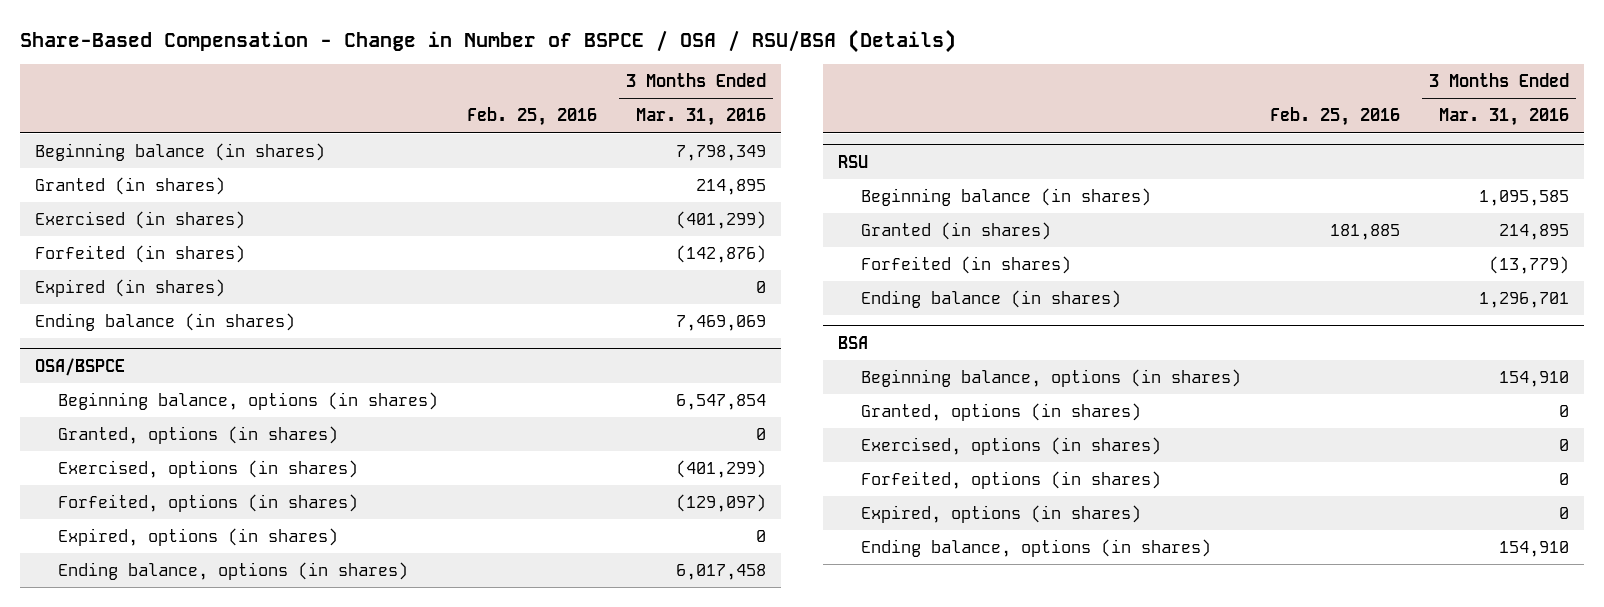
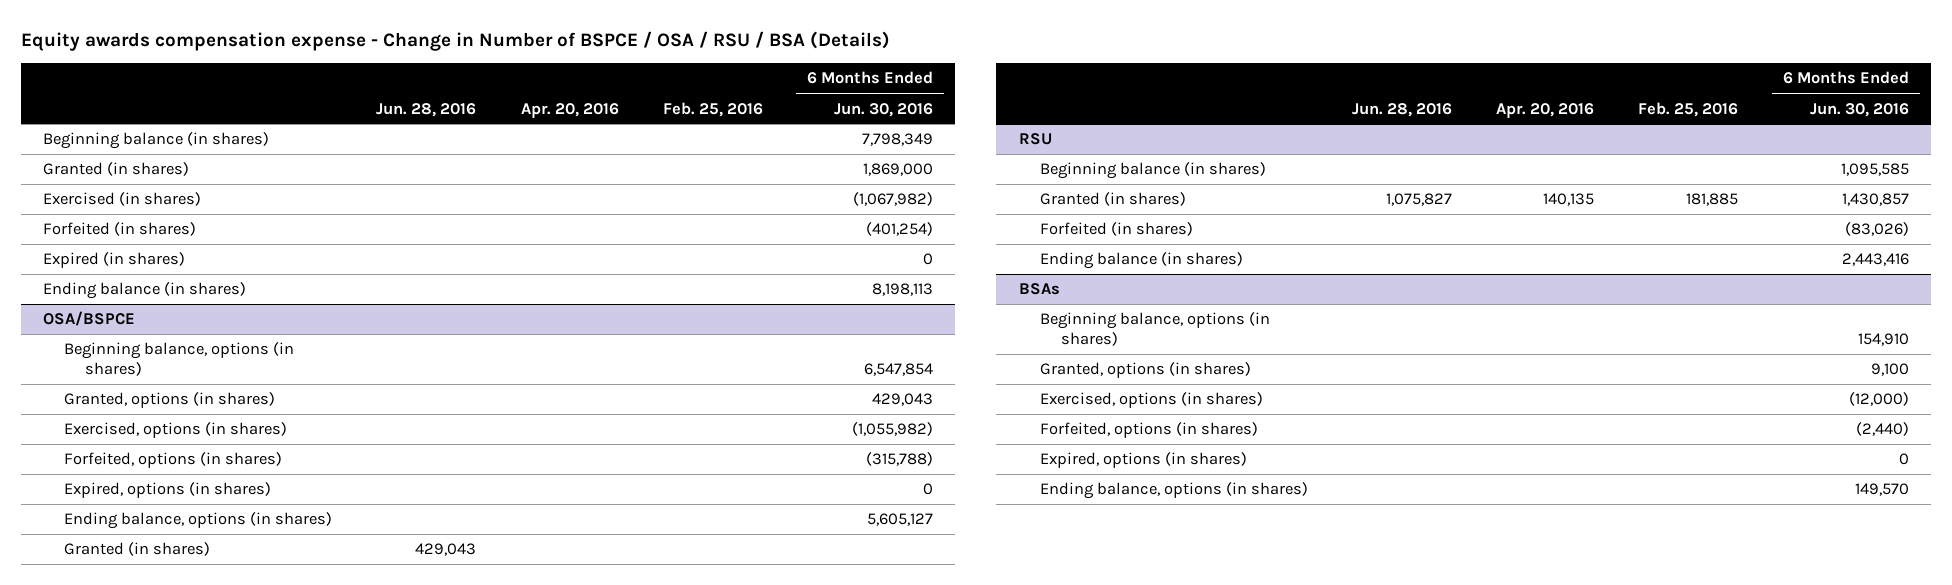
- Share-Based Compensation - Change in Number of BSPCE / OSA / RSU/BSA (Details)
+ Equity awards compensation expense - Change in Number of BSPCE / OSA / RSU / BSA (Details)
- | Feb. 25, 2016 | 3 Months Ended Mar. 31, 2016
+ | Jun. 28, 2016 | Apr. 20, 2016 | Feb. 25, 2016 | 6 Months Ended Jun. 30, 2016
@ OSA/BSPCE
+ Granted (in shares) | 429,043 | | |
- BSA
+ BSAs

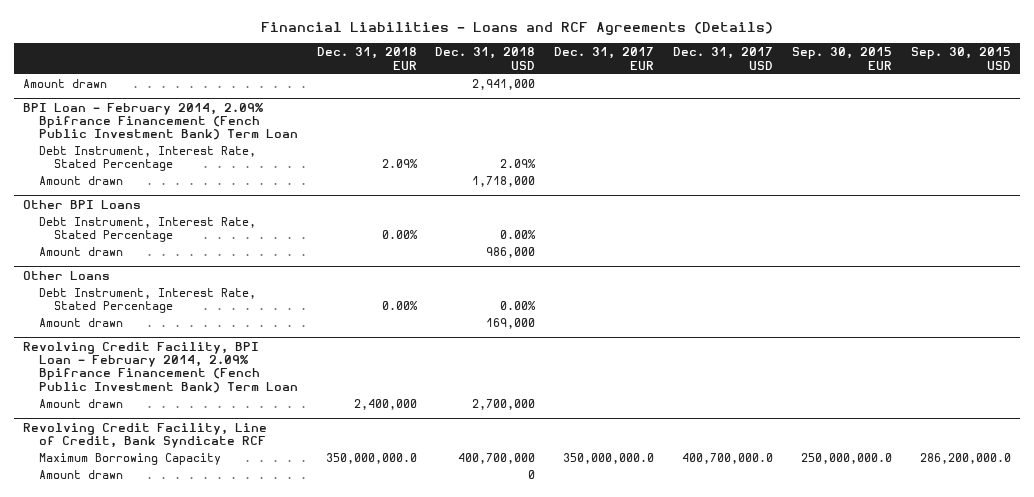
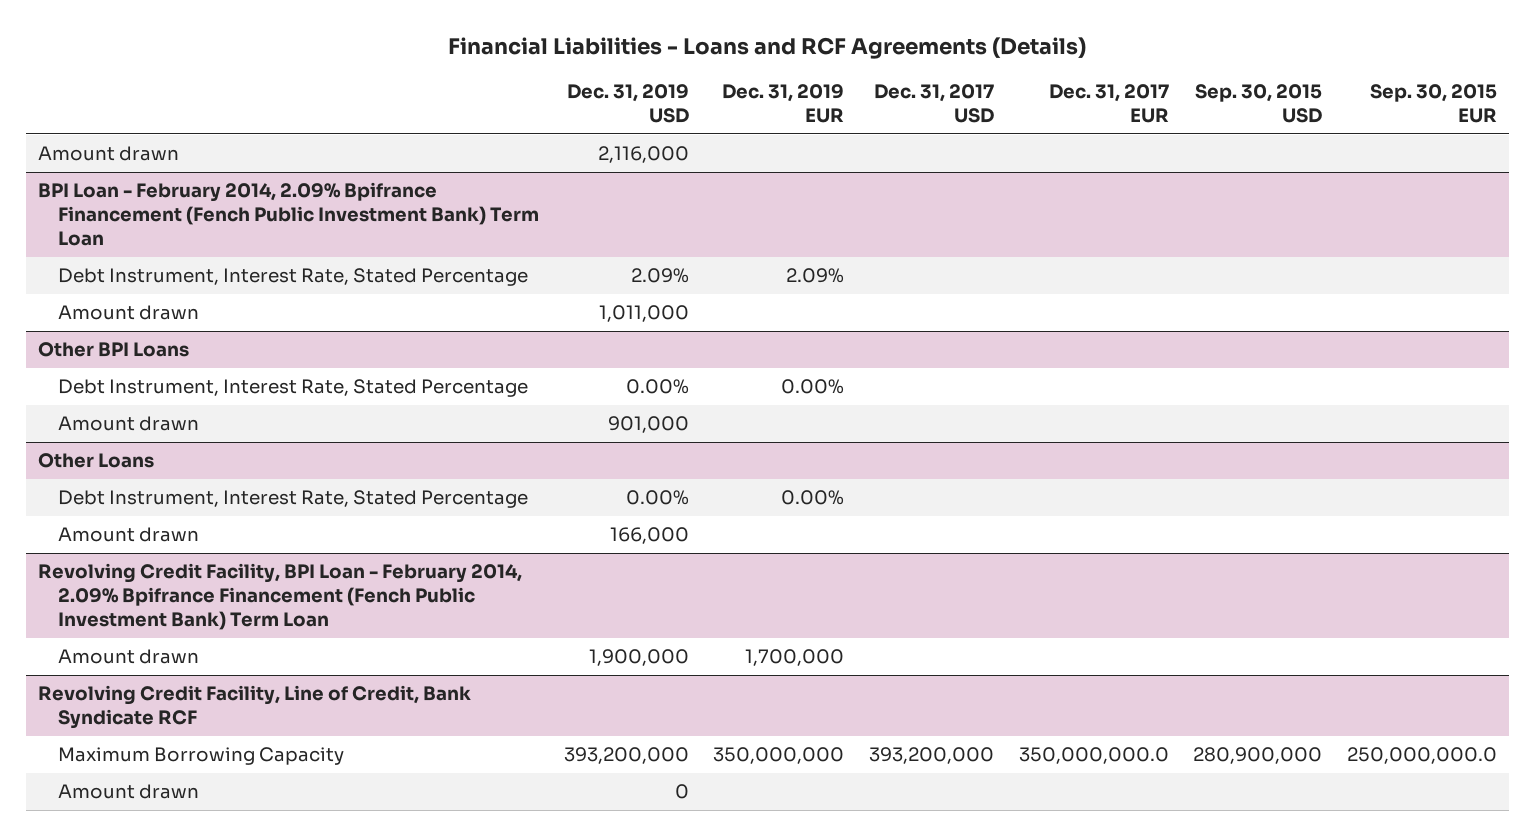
- | Dec. 31, 2018 EUR | Dec. 31, 2018 USD | Dec. 31, 2017 EUR | Dec. 31, 2017 USD | Sep. 30, 2015 EUR | Sep. 30, 2015 USD
+ | Dec. 31, 2019 USD | Dec. 31, 2019 EUR | Dec. 31, 2017 USD | Dec. 31, 2017 EUR | Sep. 30, 2015 USD | Sep. 30, 2015 EUR
@ Revolving Credit Facility, Line of Credit, Bank Syndicate RCF
- Maximum Borrowing Capacity | 350,000,000.0 | 400,700,000 | 350,000,000.0 | 400,700,000.0 | 250,000,000.0 | 286,200,000.0
+ Maximum Borrowing Capacity | 393,200,000 | 350,000,000 | 393,200,000 | 350,000,000.0 | 280,900,000 | 250,000,000.0

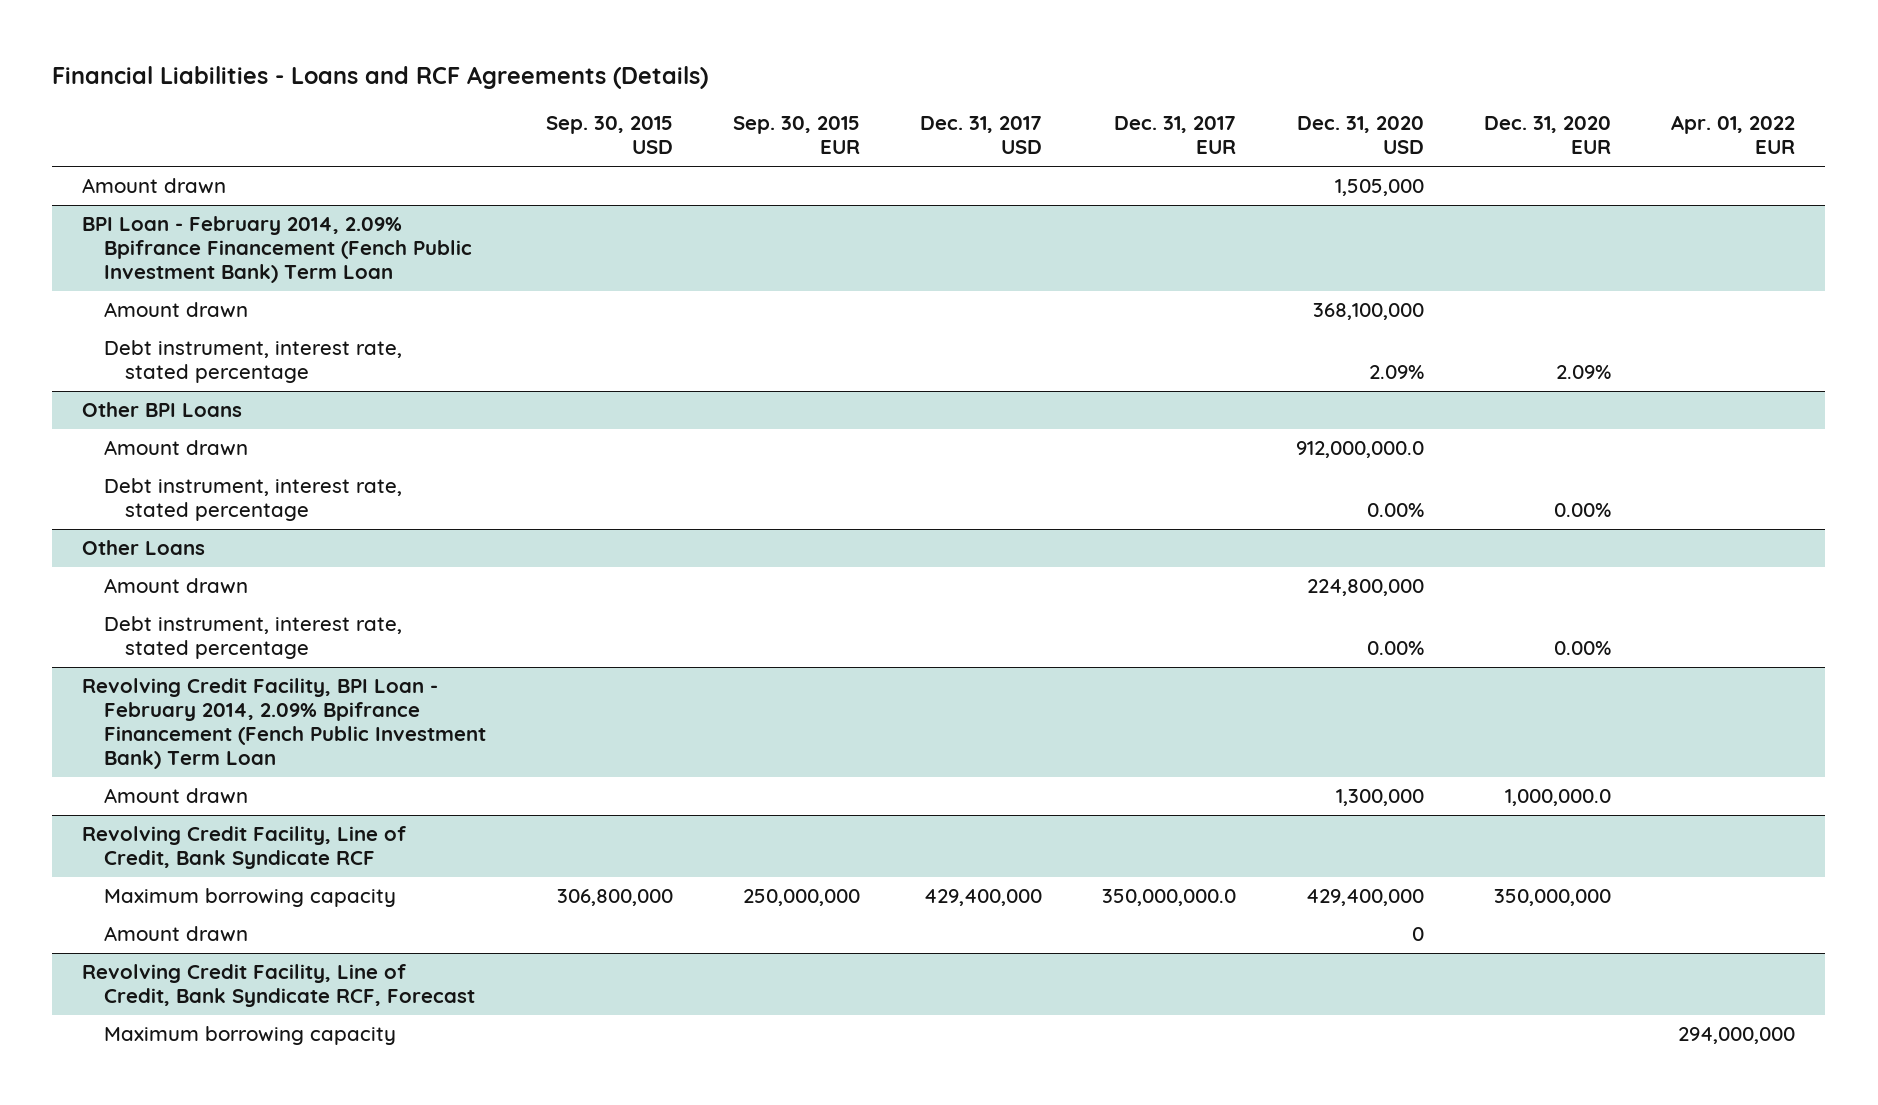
- | Dec. 31, 2019 USD | Dec. 31, 2019 EUR | Dec. 31, 2017 USD | Dec. 31, 2017 EUR | Sep. 30, 2015 USD | Sep. 30, 2015 EUR
+ | Sep. 30, 2015 USD | Sep. 30, 2015 EUR | Dec. 31, 2017 USD | Dec. 31, 2017 EUR | Dec. 31, 2020 USD | Dec. 31, 2020 EUR | Apr. 01, 2022 EUR
@ BPI Loan - February 2014, 2.09% Bpifrance Financement (Fench Public Investment Bank) Term Loan
- Debt Instrument, Interest Rate, Stated Percentage | 2.09% | 2.09% | | | |
+ Debt instrument, interest rate, stated percentage | | | | | 2.09% | 2.09% |
@ Other BPI Loans
- Debt Instrument, Interest Rate, Stated Percentage | 0.00% | 0.00% | | | |
+ Debt instrument, interest rate, stated percentage | | | | | 0.00% | 0.00% |
@ Other Loans
- Debt Instrument, Interest Rate, Stated Percentage | 0.00% | 0.00% | | | |
+ Debt instrument, interest rate, stated percentage | | | | | 0.00% | 0.00% |
@ Revolving Credit Facility, Line of Credit, Bank Syndicate RCF
- Maximum Borrowing Capacity | 393,200,000 | 350,000,000 | 393,200,000 | 350,000,000.0 | 280,900,000 | 250,000,000.0
+ Maximum borrowing capacity | 306,800,000 | 250,000,000 | 429,400,000 | 350,000,000.0 | 429,400,000 | 350,000,000 |
+ Revolving Credit Facility, Line of Credit, Bank Syndicate RCF, Forecast
+ Maximum borrowing capacity | | | | | | | 294,000,000

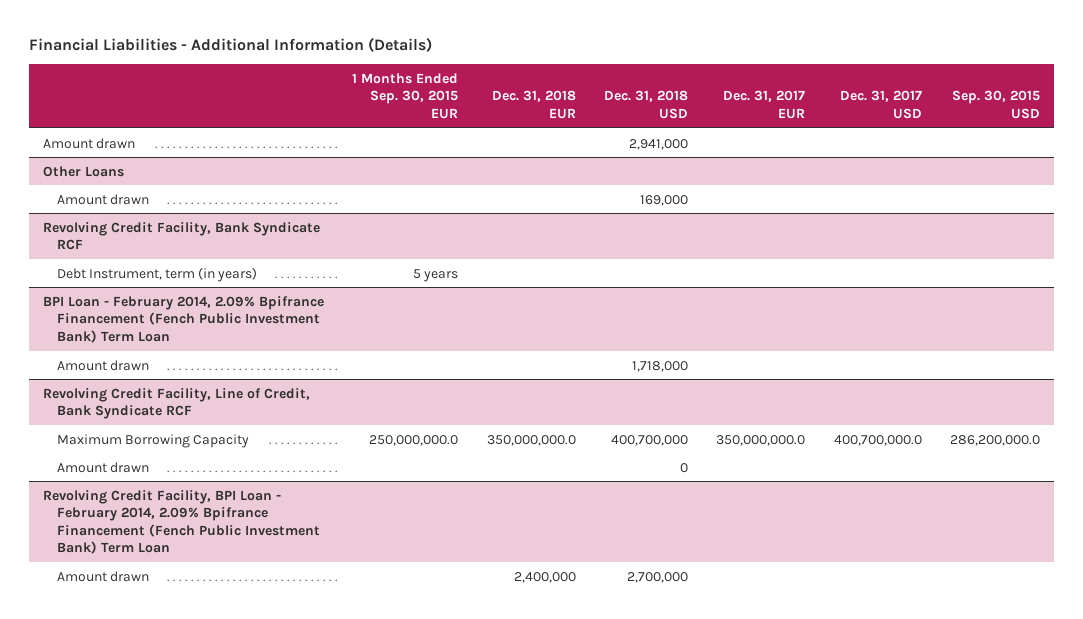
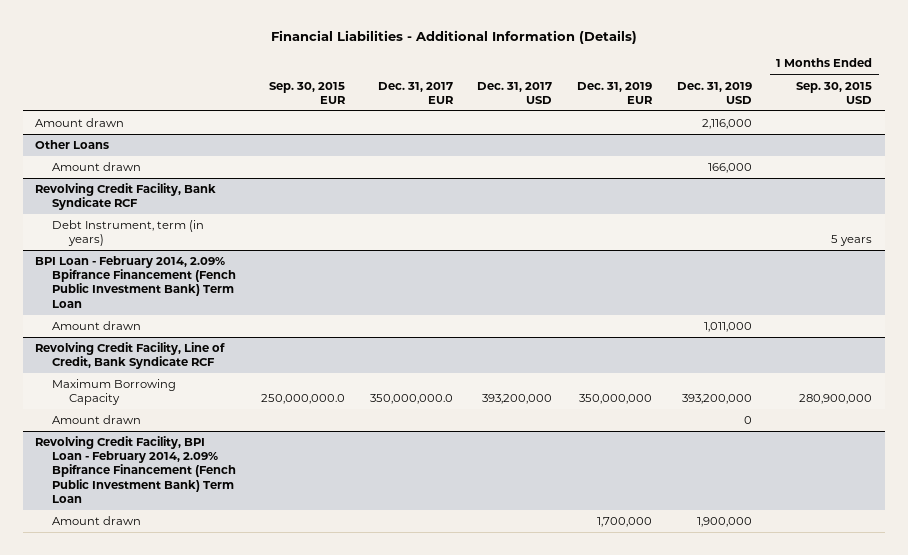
- | 1 Months Ended Sep. 30, 2015 EUR | Dec. 31, 2018 EUR | Dec. 31, 2018 USD | Dec. 31, 2017 EUR | Dec. 31, 2017 USD | Sep. 30, 2015 USD
+ | Sep. 30, 2015 EUR | Dec. 31, 2017 EUR | Dec. 31, 2017 USD | Dec. 31, 2019 EUR | Dec. 31, 2019 USD | 1 Months Ended Sep. 30, 2015 USD
@ Revolving Credit Facility, Line of Credit, Bank Syndicate RCF
- Maximum Borrowing Capacity | 250,000,000.0 | 350,000,000.0 | 400,700,000 | 350,000,000.0 | 400,700,000.0 | 286,200,000.0
+ Maximum Borrowing Capacity | 250,000,000.0 | 350,000,000.0 | 393,200,000 | 350,000,000 | 393,200,000 | 280,900,000

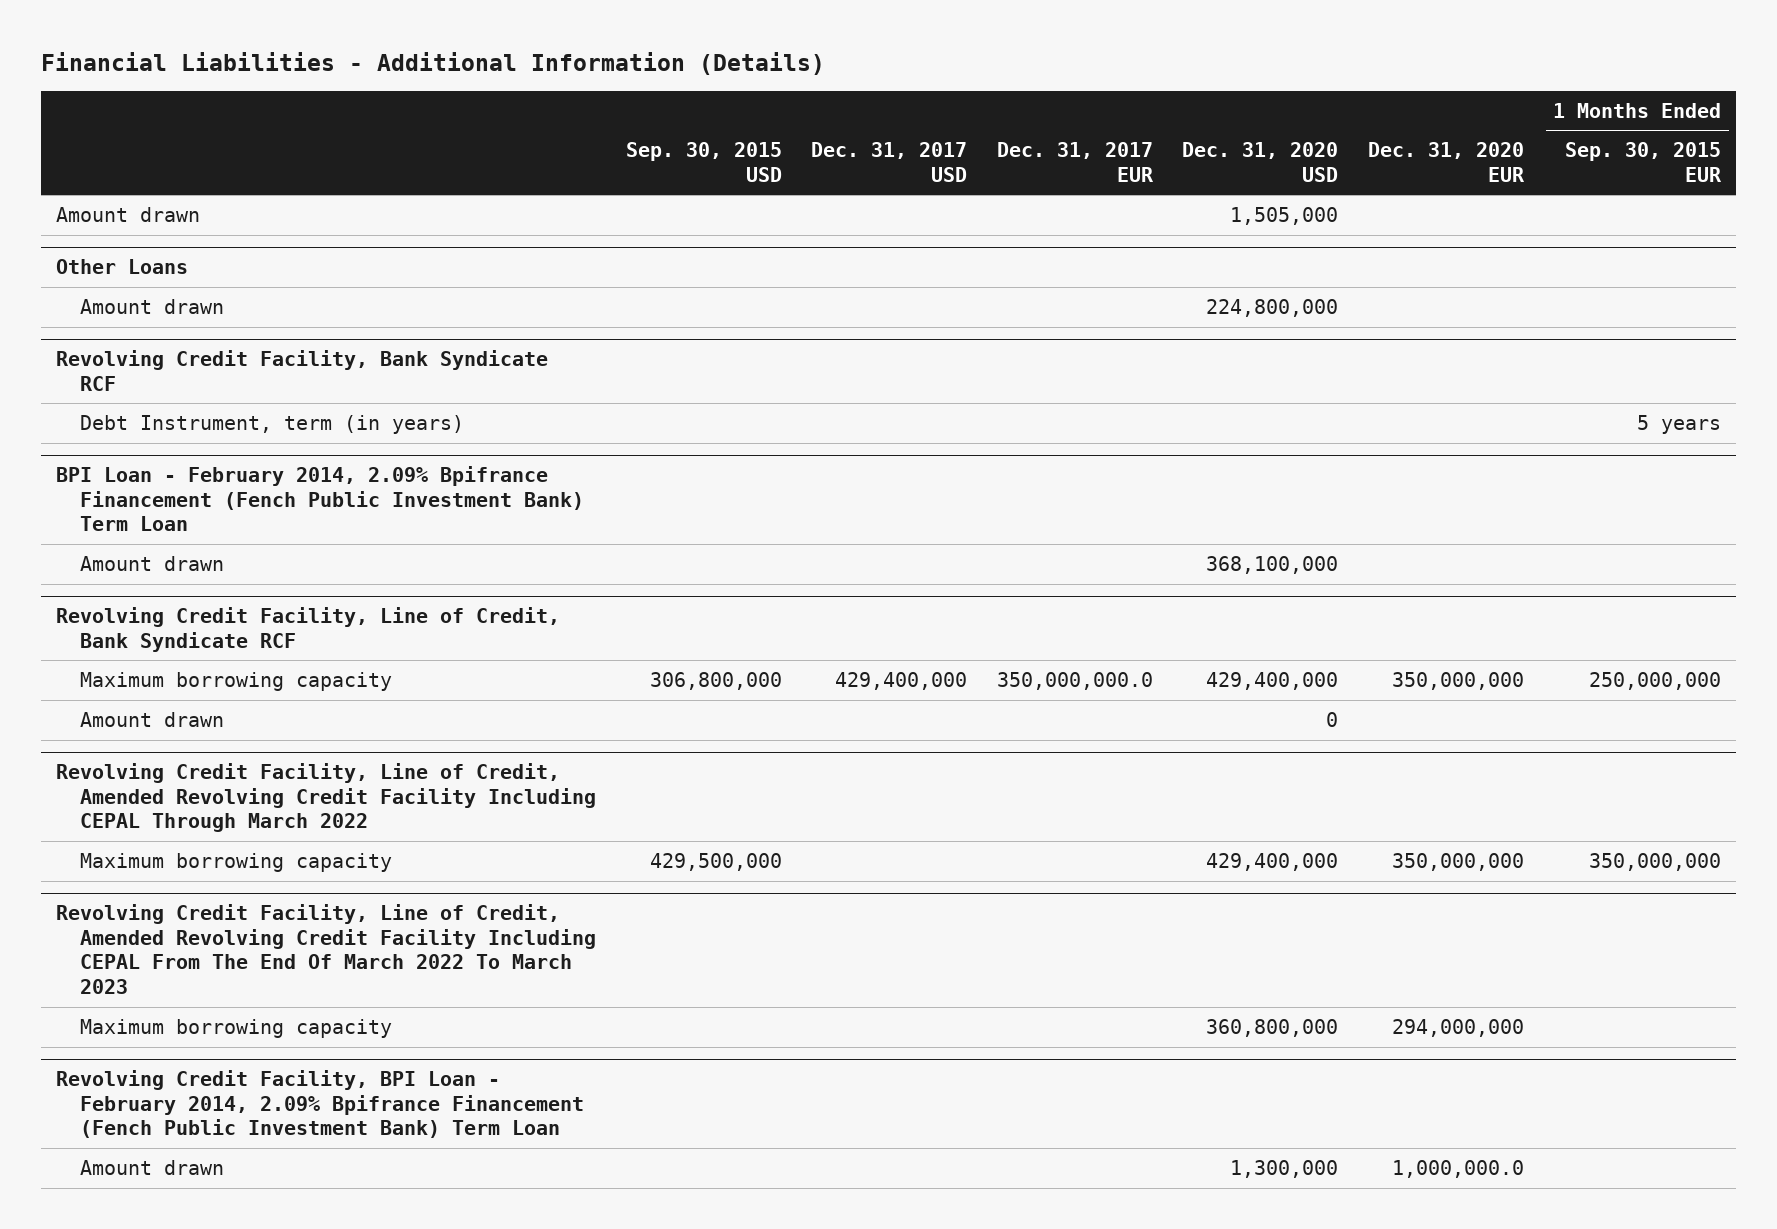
- | Sep. 30, 2015 EUR | Dec. 31, 2017 EUR | Dec. 31, 2017 USD | Dec. 31, 2019 EUR | Dec. 31, 2019 USD | 1 Months Ended Sep. 30, 2015 USD
+ | Sep. 30, 2015 USD | Dec. 31, 2017 USD | Dec. 31, 2017 EUR | Dec. 31, 2020 USD | Dec. 31, 2020 EUR | 1 Months Ended Sep. 30, 2015 EUR
@ Revolving Credit Facility, Line of Credit, Bank Syndicate RCF
- Maximum Borrowing Capacity | 250,000,000.0 | 350,000,000.0 | 393,200,000 | 350,000,000 | 393,200,000 | 280,900,000
+ Maximum borrowing capacity | 306,800,000 | 429,400,000 | 350,000,000.0 | 429,400,000 | 350,000,000 | 250,000,000
+ Revolving Credit Facility, Line of Credit, Amended Revolving Credit Facility Including CEPAL Through March 2022
+ Maximum borrowing capacity | 429,500,000 | | | 429,400,000 | 350,000,000 | 350,000,000
+ Revolving Credit Facility, Line of Credit, Amended Revolving Credit Facility Including CEPAL From The End Of March 2022 To March 2023
+ Maximum borrowing capacity | | | | 360,800,000 | 294,000,000 |

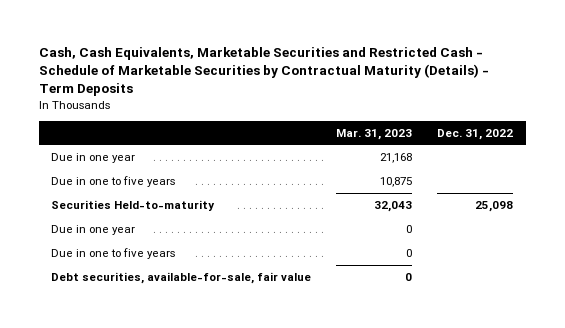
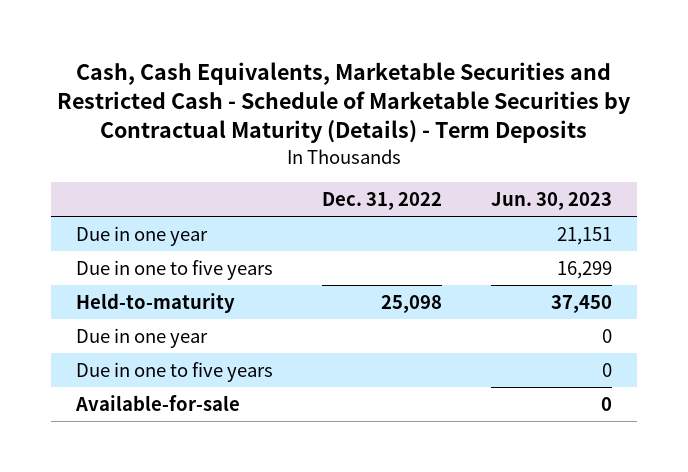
- | Mar. 31, 2023 | Dec. 31, 2022
+ | Dec. 31, 2022 | Jun. 30, 2023
- Securities Held-to-maturity | 32,043 | 25,098
+ Held-to-maturity | 25,098 | 37,450
- Debt securities, available-for-sale, fair value | 0 |
+ Available-for-sale | | 0

